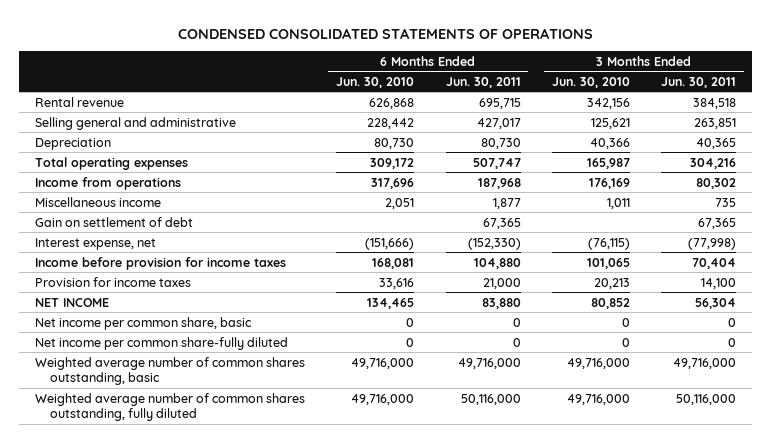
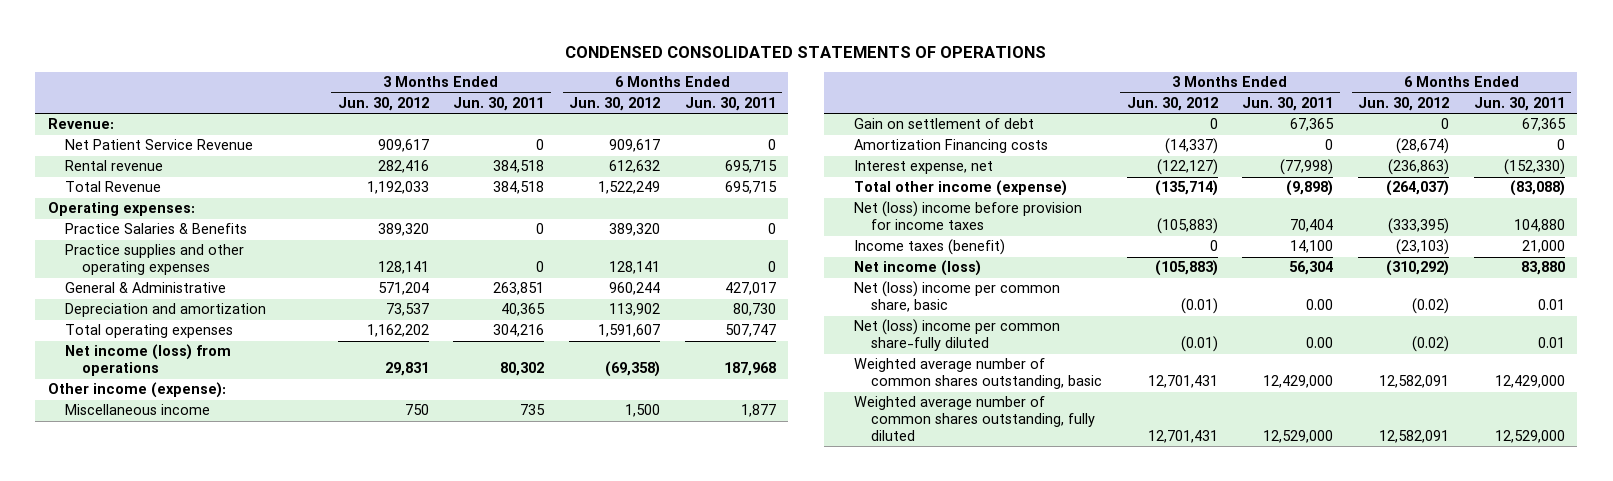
- | 6 Months Ended Jun. 30, 2010 | 6 Months Ended Jun. 30, 2011 | 3 Months Ended Jun. 30, 2010 | 3 Months Ended Jun. 30, 2011
+ | 3 Months Ended Jun. 30, 2012 | 3 Months Ended Jun. 30, 2011 | 6 Months Ended Jun. 30, 2012 | 6 Months Ended Jun. 30, 2011
+ Revenue:
+ Net Patient Service Revenue | 909,617 | 0 | 909,617 | 0
- Selling general and administrative | 228,442 | 427,017 | 125,621 | 263,851
- Depreciation | 80,730 | 80,730 | 40,366 | 40,365
+ Total Revenue | 1,192,033 | 384,518 | 1,522,249 | 695,715
+ Operating expenses:
+ Practice Salaries & Benefits | 389,320 | 0 | 389,320 | 0
+ Practice supplies and other operating expenses | 128,141 | 0 | 128,141 | 0
+ General & Administrative | 571,204 | 263,851 | 960,244 | 427,017
+ Depreciation and amortization | 73,537 | 40,365 | 113,902 | 80,730
- Income from operations | 317,696 | 187,968 | 176,169 | 80,302
+ Net income (loss) from operations | 29,831 | 80,302 | (69,358) | 187,968
+ Other income (expense):
+ Amortization Financing costs | (14,337) | 0 | (28,674) | 0
- Income before provision for income taxes | 168,081 | 104,880 | 101,065 | 70,404
- Provision for income taxes | 33,616 | 21,000 | 20,213 | 14,100
- NET INCOME | 134,465 | 83,880 | 80,852 | 56,304
- Net income per common share, basic | 0 | 0 | 0 | 0
- Net income per common share-fully diluted | 0 | 0 | 0 | 0
- Weighted average number of common shares outstanding, basic | 49,716,000 | 49,716,000 | 49,716,000 | 49,716,000
- Weighted average number of common shares outstanding, fully diluted | 49,716,000 | 50,116,000 | 49,716,000 | 50,116,000
+ Total other income (expense) | (135,714) | (9,898) | (264,037) | (83,088)
+ Net (loss) income before provision for income taxes | (105,883) | 70,404 | (333,395) | 104,880
+ Income taxes (benefit) | 0 | 14,100 | (23,103) | 21,000
+ Net income (loss) | (105,883) | 56,304 | (310,292) | 83,880
+ Net (loss) income per common share, basic | (0.01) | 0.00 | (0.02) | 0.01
+ Net (loss) income per common share-fully diluted | (0.01) | 0.00 | (0.02) | 0.01
+ Weighted average number of common shares outstanding, basic | 12,701,431 | 12,429,000 | 12,582,091 | 12,429,000
+ Weighted average number of common shares outstanding, fully diluted | 12,701,431 | 12,529,000 | 12,582,091 | 12,529,000

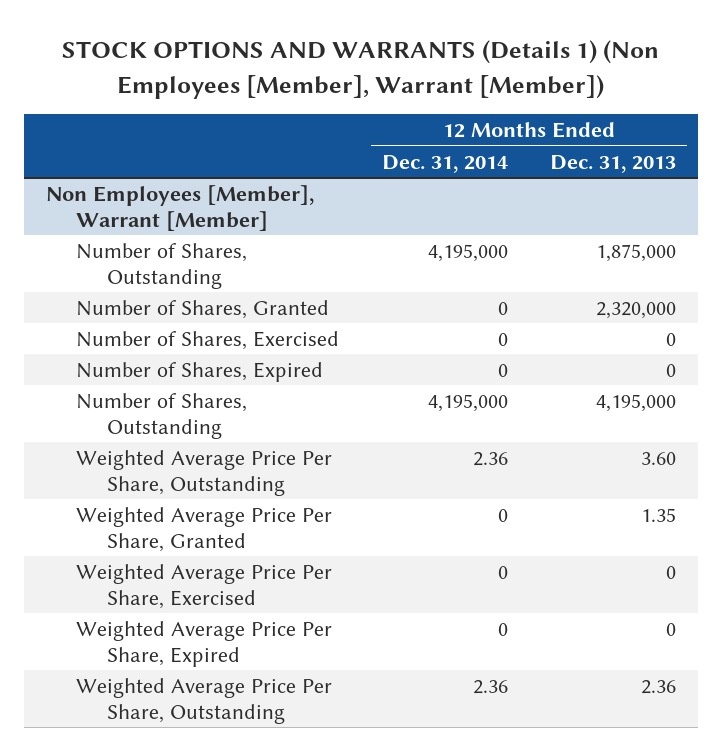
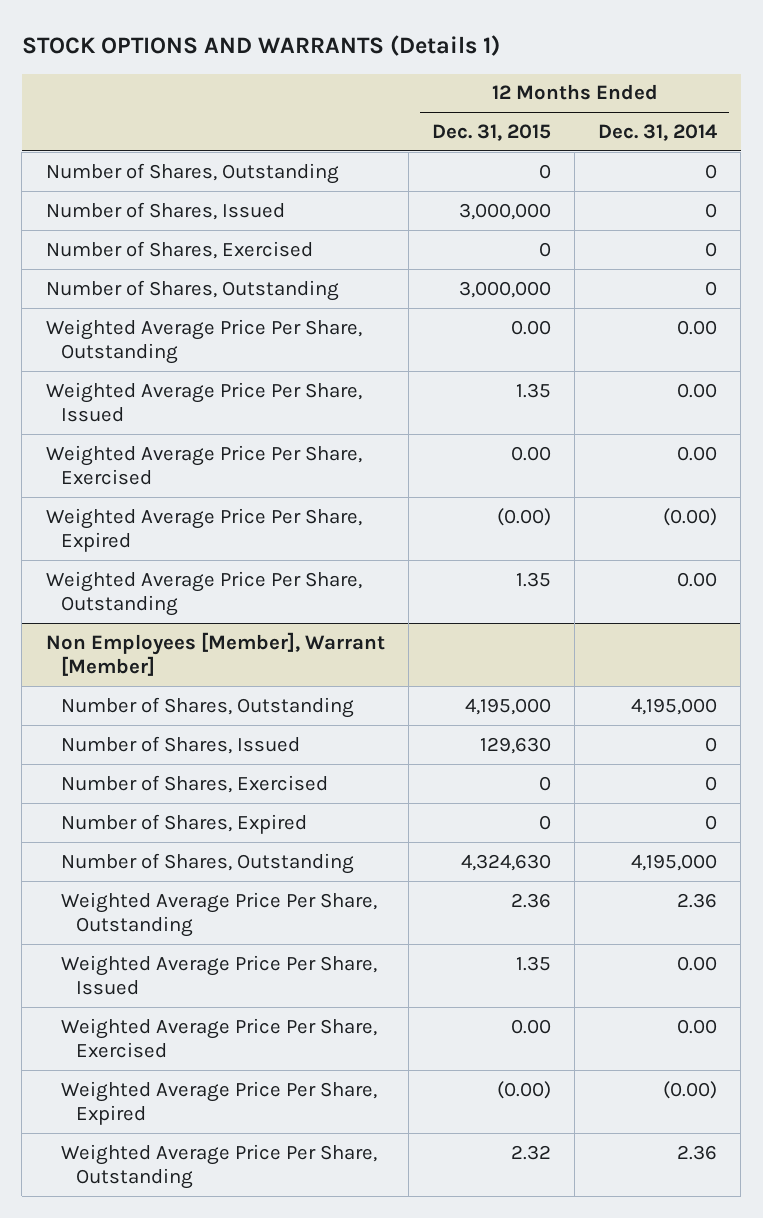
- STOCK OPTIONS AND WARRANTS (Details 1) (Non Employees [Member], Warrant [Member])
+ STOCK OPTIONS AND WARRANTS (Details 1)
- | 12 Months Ended Dec. 31, 2014 | 12 Months Ended Dec. 31, 2013
+ | 12 Months Ended Dec. 31, 2015 | 12 Months Ended Dec. 31, 2014
+ Number of Shares, Outstanding | 0 | 0
+ Number of Shares, Issued | 3,000,000 | 0
+ Number of Shares, Exercised | 0 | 0
+ Number of Shares, Outstanding | 3,000,000 | 0
+ Weighted Average Price Per Share, Outstanding | 0.00 | 0.00
+ Weighted Average Price Per Share, Issued | 1.35 | 0.00
+ Weighted Average Price Per Share, Exercised | 0.00 | 0.00
+ Weighted Average Price Per Share, Expired | (0.00) | (0.00)
+ Weighted Average Price Per Share, Outstanding | 1.35 | 0.00
@ Non Employees [Member], Warrant [Member]
- Number of Shares, Granted | 0 | 2,320,000
+ Number of Shares, Issued | 129,630 | 0
- Weighted Average Price Per Share, Granted | 0 | 1.35
- Weighted Average Price Per Share, Exercised | 0 | 0
- Weighted Average Price Per Share, Expired | 0 | 0
+ Weighted Average Price Per Share, Issued | 1.35 | 0.00
+ Weighted Average Price Per Share, Exercised | 0.00 | 0.00
+ Weighted Average Price Per Share, Expired | (0.00) | (0.00)

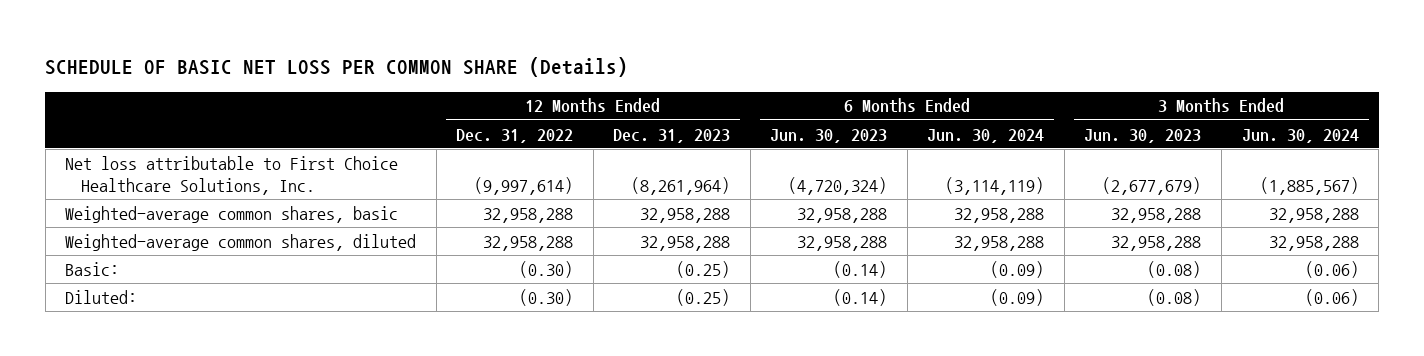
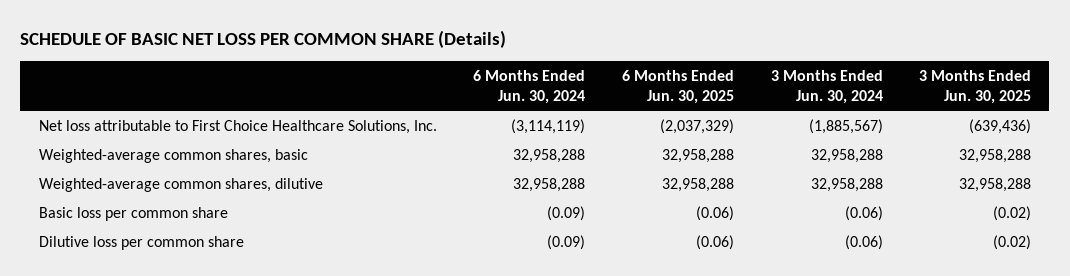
- | 12 Months Ended Dec. 31, 2022 | 12 Months Ended Dec. 31, 2023 | 6 Months Ended Jun. 30, 2023 | 6 Months Ended Jun. 30, 2024 | 3 Months Ended Jun. 30, 2023 | 3 Months Ended Jun. 30, 2024
+ | 6 Months Ended Jun. 30, 2024 | 6 Months Ended Jun. 30, 2025 | 3 Months Ended Jun. 30, 2024 | 3 Months Ended Jun. 30, 2025
- Weighted-average common shares, diluted | 32,958,288 | 32,958,288 | 32,958,288 | 32,958,288 | 32,958,288 | 32,958,288
- Basic: | (0.30) | (0.25) | (0.14) | (0.09) | (0.08) | (0.06)
- Diluted: | (0.30) | (0.25) | (0.14) | (0.09) | (0.08) | (0.06)
+ Weighted-average common shares, dilutive | 32,958,288 | 32,958,288 | 32,958,288 | 32,958,288
+ Basic loss per common share | (0.09) | (0.06) | (0.06) | (0.02)
+ Dilutive loss per common share | (0.09) | (0.06) | (0.06) | (0.02)

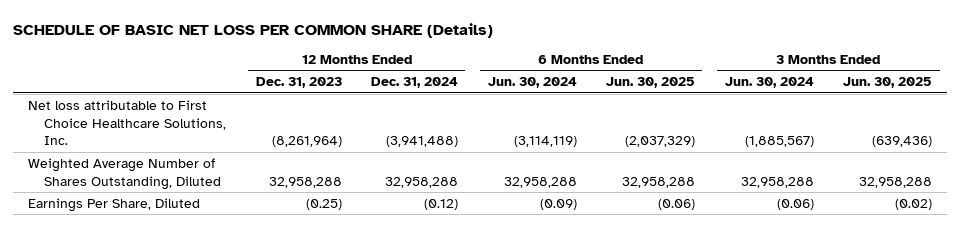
- | 6 Months Ended Jun. 30, 2024 | 6 Months Ended Jun. 30, 2025 | 3 Months Ended Jun. 30, 2024 | 3 Months Ended Jun. 30, 2025
+ | 12 Months Ended Dec. 31, 2023 | 12 Months Ended Dec. 31, 2024 | 6 Months Ended Jun. 30, 2024 | 6 Months Ended Jun. 30, 2025 | 3 Months Ended Jun. 30, 2024 | 3 Months Ended Jun. 30, 2025
- Weighted-average common shares, basic | 32,958,288 | 32,958,288 | 32,958,288 | 32,958,288
- Weighted-average common shares, dilutive | 32,958,288 | 32,958,288 | 32,958,288 | 32,958,288
- Basic loss per common share | (0.09) | (0.06) | (0.06) | (0.02)
- Dilutive loss per common share | (0.09) | (0.06) | (0.06) | (0.02)
+ Weighted Average Number of Shares Outstanding, Diluted | 32,958,288 | 32,958,288 | 32,958,288 | 32,958,288 | 32,958,288 | 32,958,288
+ Earnings Per Share, Diluted | (0.25) | (0.12) | (0.09) | (0.06) | (0.06) | (0.02)

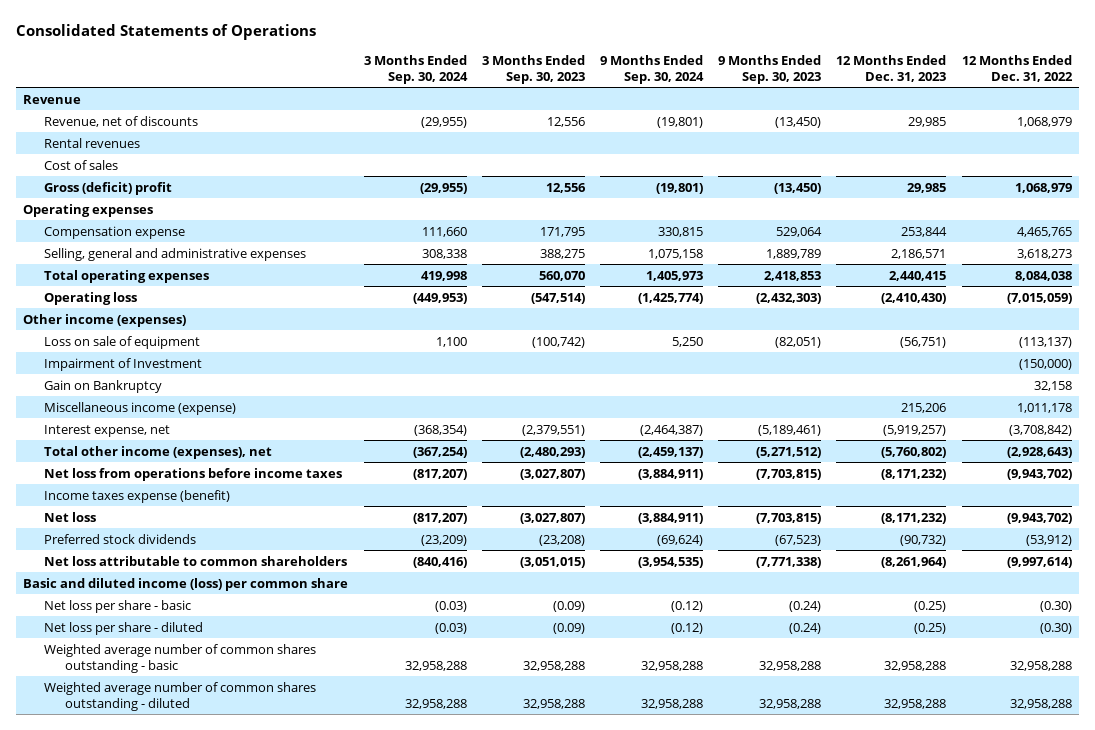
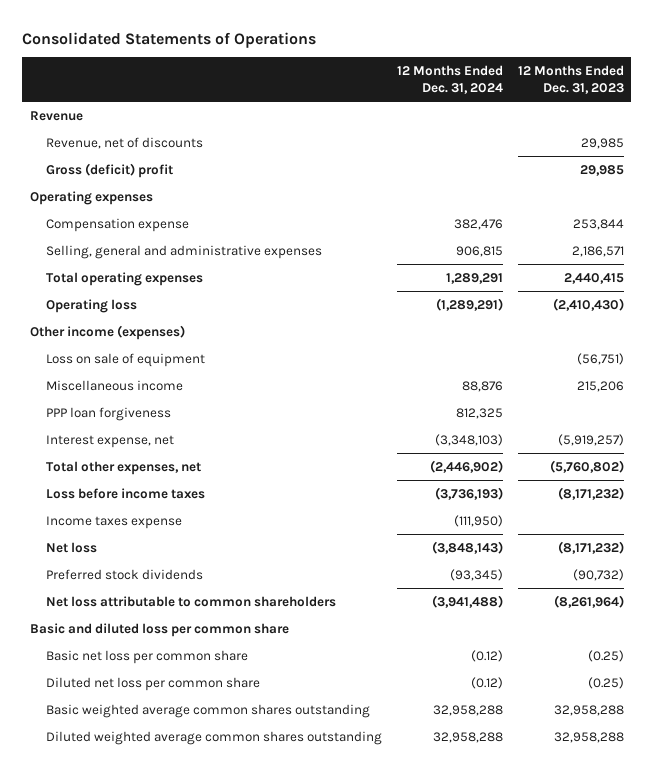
- | 3 Months Ended Sep. 30, 2024 | 3 Months Ended Sep. 30, 2023 | 9 Months Ended Sep. 30, 2024 | 9 Months Ended Sep. 30, 2023 | 12 Months Ended Dec. 31, 2023 | 12 Months Ended Dec. 31, 2022
+ | 12 Months Ended Dec. 31, 2024 | 12 Months Ended Dec. 31, 2023
- Rental revenues
- Cost of sales
- Impairment of Investment | | | | | | (150,000)
- Gain on Bankruptcy | | | | | | 32,158
- Miscellaneous income (expense) | | | | | 215,206 | 1,011,178
+ Miscellaneous income | 88,876 | 215,206
+ PPP loan forgiveness | 812,325 |
- Total other income (expenses), net | (367,254) | (2,480,293) | (2,459,137) | (5,271,512) | (5,760,802) | (2,928,643)
- Net loss from operations before income taxes | (817,207) | (3,027,807) | (3,884,911) | (7,703,815) | (8,171,232) | (9,943,702)
- Income taxes expense (benefit)
+ Total other expenses, net | (2,446,902) | (5,760,802)
+ Loss before income taxes | (3,736,193) | (8,171,232)
+ Income taxes expense | (111,950) |
- Basic and diluted income (loss) per common share
- Net loss per share - basic | (0.03) | (0.09) | (0.12) | (0.24) | (0.25) | (0.30)
- Net loss per share - diluted | (0.03) | (0.09) | (0.12) | (0.24) | (0.25) | (0.30)
- Weighted average number of common shares outstanding - basic | 32,958,288 | 32,958,288 | 32,958,288 | 32,958,288 | 32,958,288 | 32,958,288
- Weighted average number of common shares outstanding - diluted | 32,958,288 | 32,958,288 | 32,958,288 | 32,958,288 | 32,958,288 | 32,958,288
+ Basic and diluted loss per common share
+ Basic net loss per common share | (0.12) | (0.25)
+ Diluted net loss per common share | (0.12) | (0.25)
+ Basic weighted average common shares outstanding | 32,958,288 | 32,958,288
+ Diluted weighted average common shares outstanding | 32,958,288 | 32,958,288

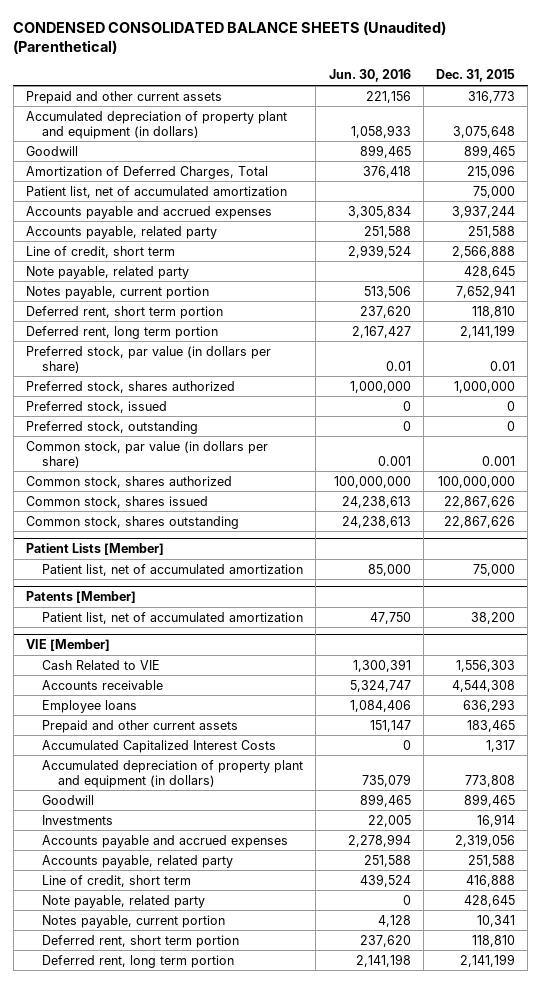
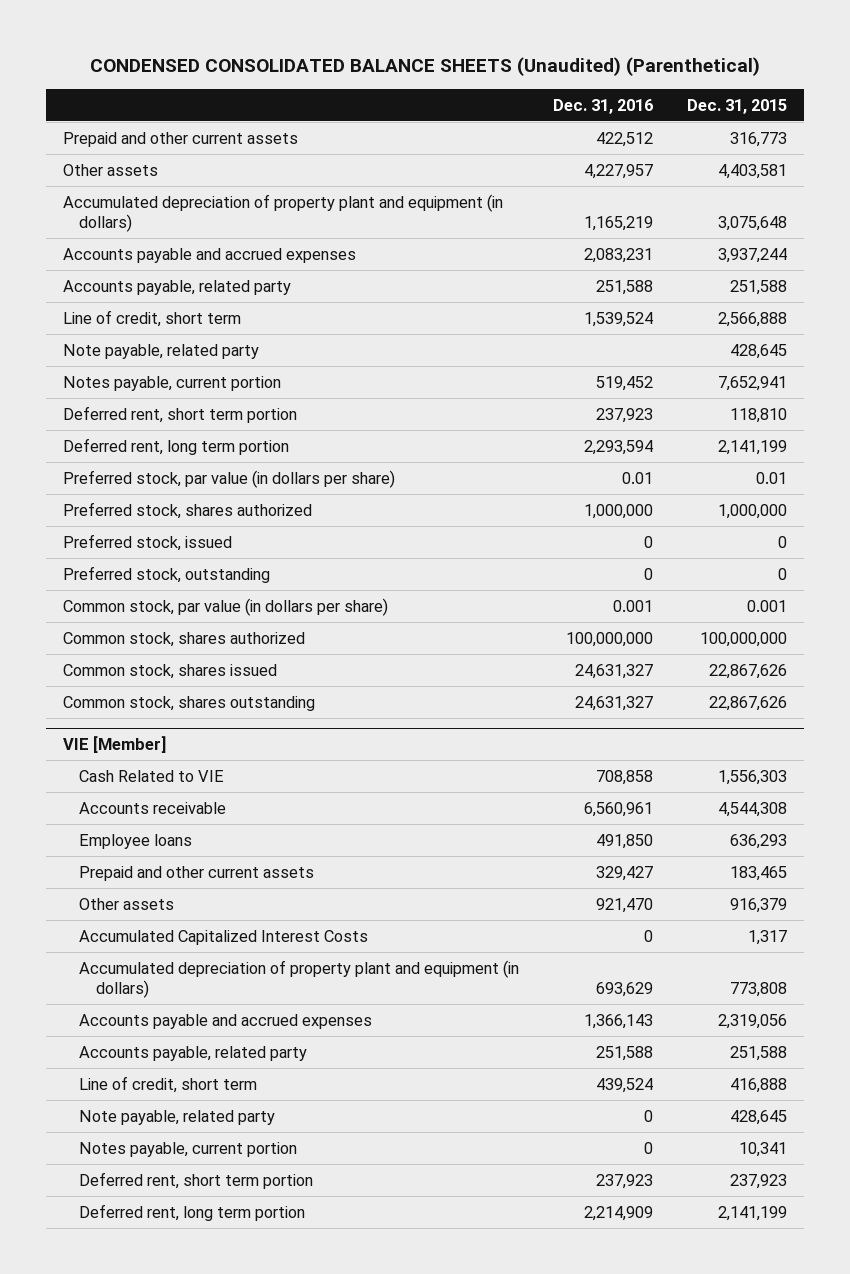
- | Jun. 30, 2016 | Dec. 31, 2015
+ | Dec. 31, 2016 | Dec. 31, 2015
+ Other assets | 4,227,957 | 4,403,581
- Goodwill | 899,465 | 899,465
- Amortization of Deferred Charges, Total | 376,418 | 215,096
- Patient list, net of accumulated amortization | | 75,000
- Patient Lists [Member]
- Patient list, net of accumulated amortization | 85,000 | 75,000
- Patents [Member]
- Patient list, net of accumulated amortization | 47,750 | 38,200
@ VIE [Member]
+ Other assets | 921,470 | 916,379
- Goodwill | 899,465 | 899,465
- Investments | 22,005 | 16,914
- Deferred rent, short term portion | 237,620 | 118,810
+ Deferred rent, short term portion | 237,923 | 237,923

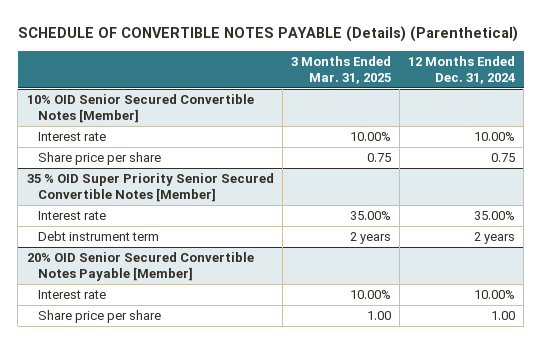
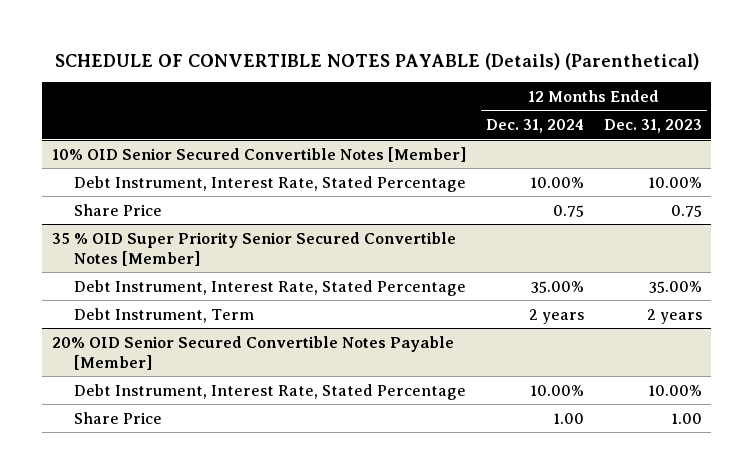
- | 3 Months Ended Mar. 31, 2025 | 12 Months Ended Dec. 31, 2024
+ | 12 Months Ended Dec. 31, 2024 | 12 Months Ended Dec. 31, 2023
@ 10% OID Senior Secured Convertible Notes [Member]
- Interest rate | 10.00% | 10.00%
- Share price per share | 0.75 | 0.75
+ Debt Instrument, Interest Rate, Stated Percentage | 10.00% | 10.00%
+ Share Price | 0.75 | 0.75
@ 35 % OID Super Priority Senior Secured Convertible Notes [Member]
- Interest rate | 35.00% | 35.00%
- Debt instrument term | 2 years | 2 years
+ Debt Instrument, Interest Rate, Stated Percentage | 35.00% | 35.00%
+ Debt Instrument, Term | 2 years | 2 years
@ 20% OID Senior Secured Convertible Notes Payable [Member]
- Interest rate | 10.00% | 10.00%
- Share price per share | 1.00 | 1.00
+ Debt Instrument, Interest Rate, Stated Percentage | 10.00% | 10.00%
+ Share Price | 1.00 | 1.00

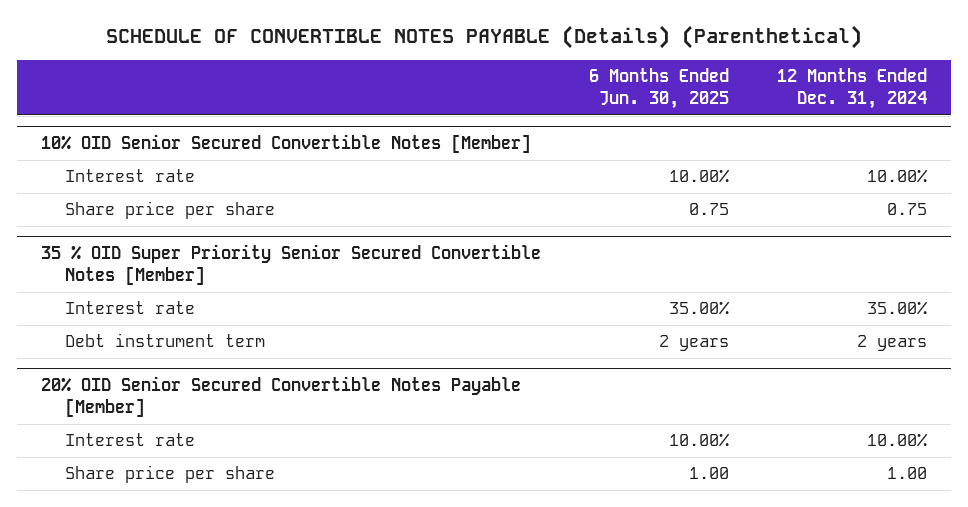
- | 12 Months Ended Dec. 31, 2024 | 12 Months Ended Dec. 31, 2023
+ | 6 Months Ended Jun. 30, 2025 | 12 Months Ended Dec. 31, 2024
@ 10% OID Senior Secured Convertible Notes [Member]
- Debt Instrument, Interest Rate, Stated Percentage | 10.00% | 10.00%
- Share Price | 0.75 | 0.75
+ Interest rate | 10.00% | 10.00%
+ Share price per share | 0.75 | 0.75
@ 35 % OID Super Priority Senior Secured Convertible Notes [Member]
- Debt Instrument, Interest Rate, Stated Percentage | 35.00% | 35.00%
- Debt Instrument, Term | 2 years | 2 years
+ Interest rate | 35.00% | 35.00%
+ Debt instrument term | 2 years | 2 years
@ 20% OID Senior Secured Convertible Notes Payable [Member]
- Debt Instrument, Interest Rate, Stated Percentage | 10.00% | 10.00%
- Share Price | 1.00 | 1.00
+ Interest rate | 10.00% | 10.00%
+ Share price per share | 1.00 | 1.00

